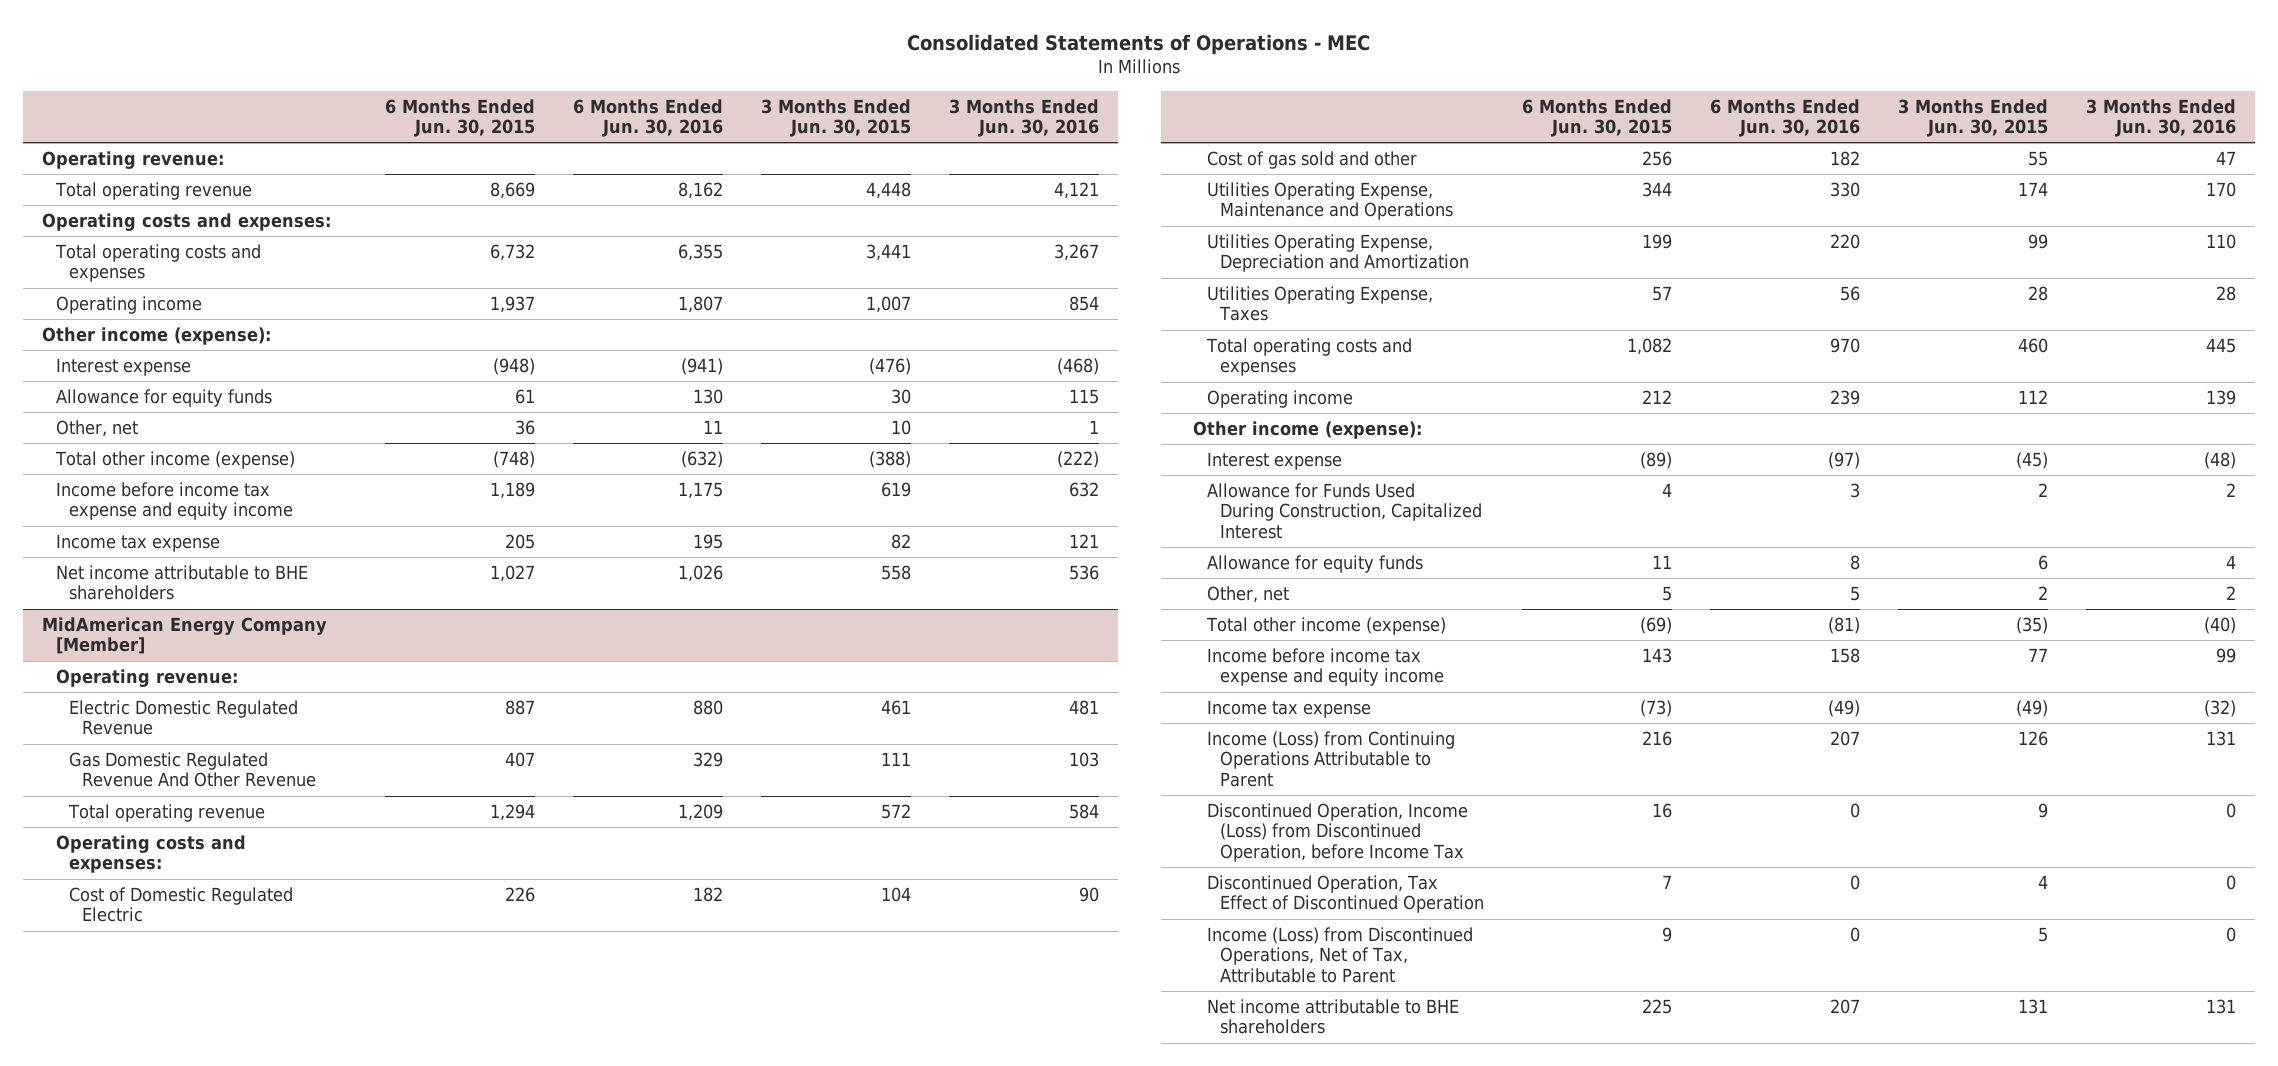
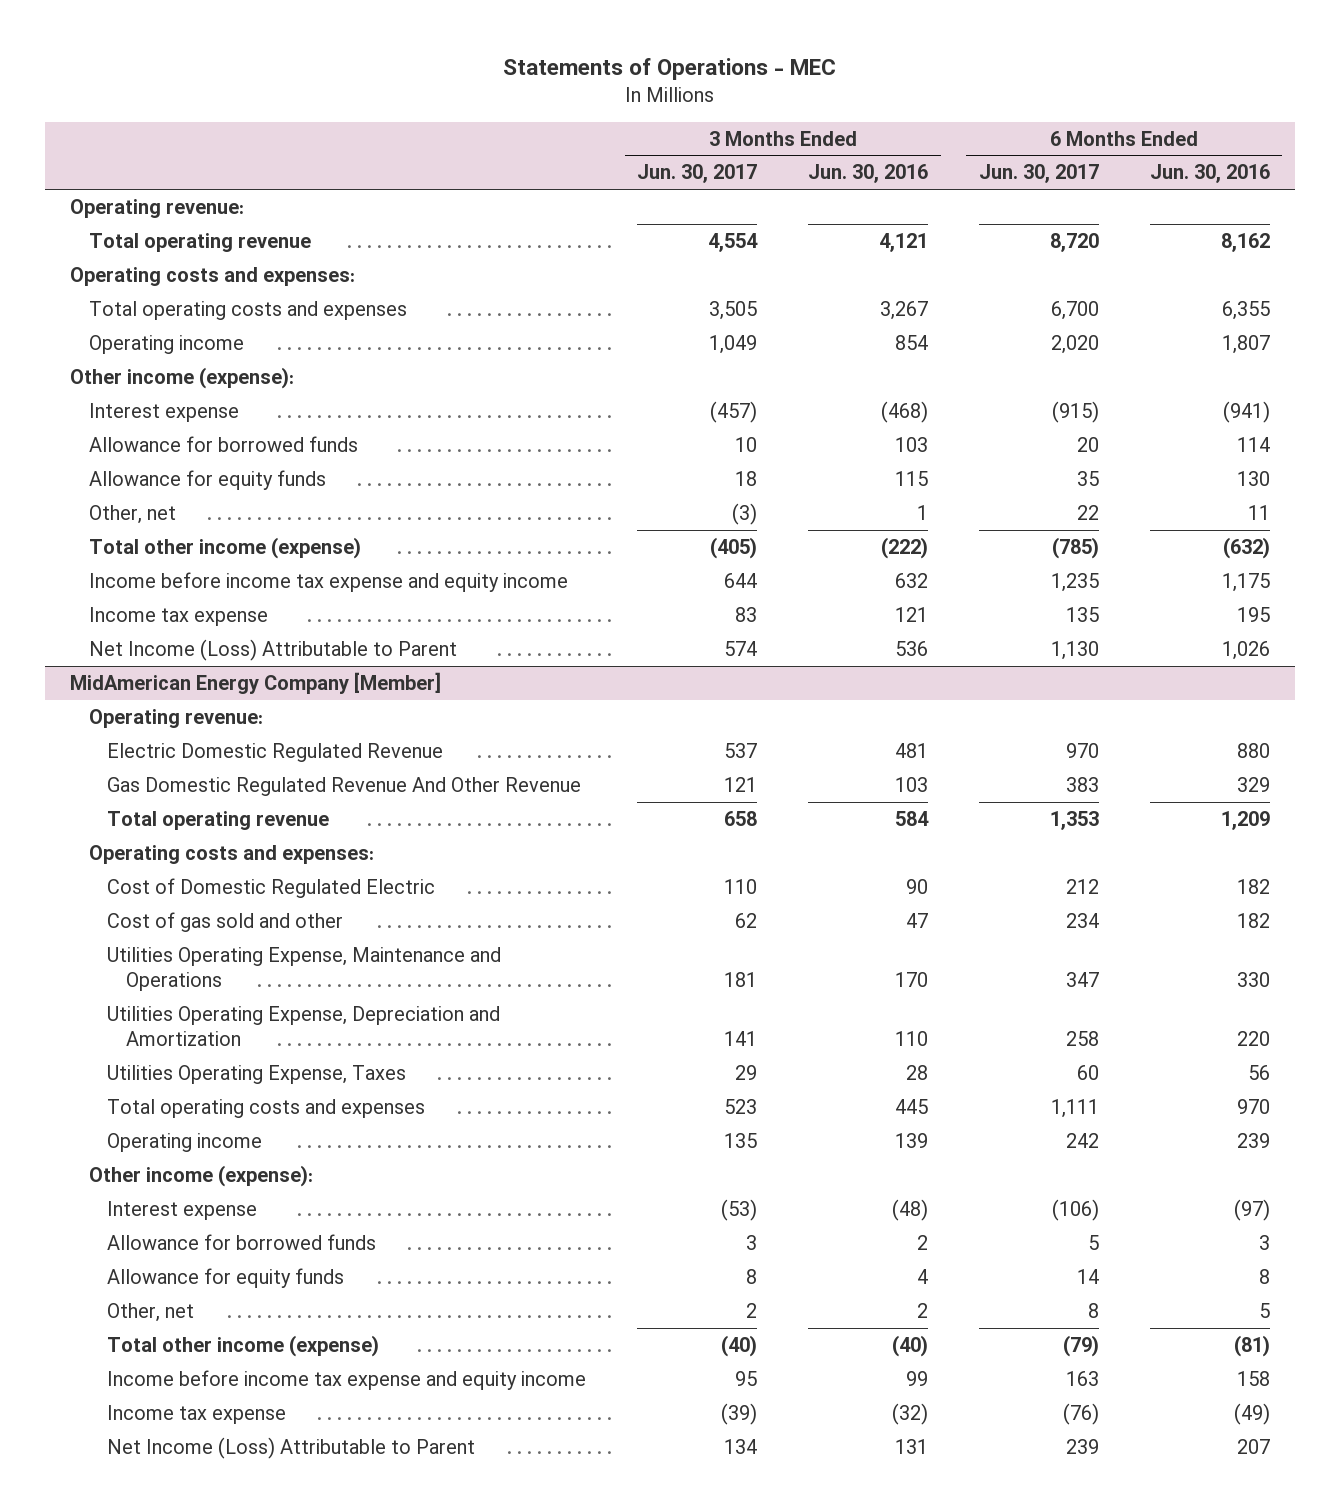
- Consolidated Statements of Operations - MEC
+ Statements of Operations - MEC
- | 6 Months Ended Jun. 30, 2015 | 6 Months Ended Jun. 30, 2016 | 3 Months Ended Jun. 30, 2015 | 3 Months Ended Jun. 30, 2016
+ | 3 Months Ended Jun. 30, 2017 | 3 Months Ended Jun. 30, 2016 | 6 Months Ended Jun. 30, 2017 | 6 Months Ended Jun. 30, 2016
+ Allowance for borrowed funds | 10 | 103 | 20 | 114
- Net income attributable to BHE shareholders | 1,027 | 1,026 | 558 | 536
+ Net Income (Loss) Attributable to Parent | 574 | 536 | 1,130 | 1,026
@ MidAmerican Energy Company [Member]
- Allowance for Funds Used During Construction, Capitalized Interest | 4 | 3 | 2 | 2
+ Allowance for borrowed funds | 3 | 2 | 5 | 3
- Income (Loss) from Continuing Operations Attributable to Parent | 216 | 207 | 126 | 131
- Discontinued Operation, Income (Loss) from Discontinued Operation, before Income Tax | 16 | 0 | 9 | 0
- Discontinued Operation, Tax Effect of Discontinued Operation | 7 | 0 | 4 | 0
- Income (Loss) from Discontinued Operations, Net of Tax, Attributable to Parent | 9 | 0 | 5 | 0
- Net income attributable to BHE shareholders | 225 | 207 | 131 | 131
+ Net Income (Loss) Attributable to Parent | 134 | 131 | 239 | 207

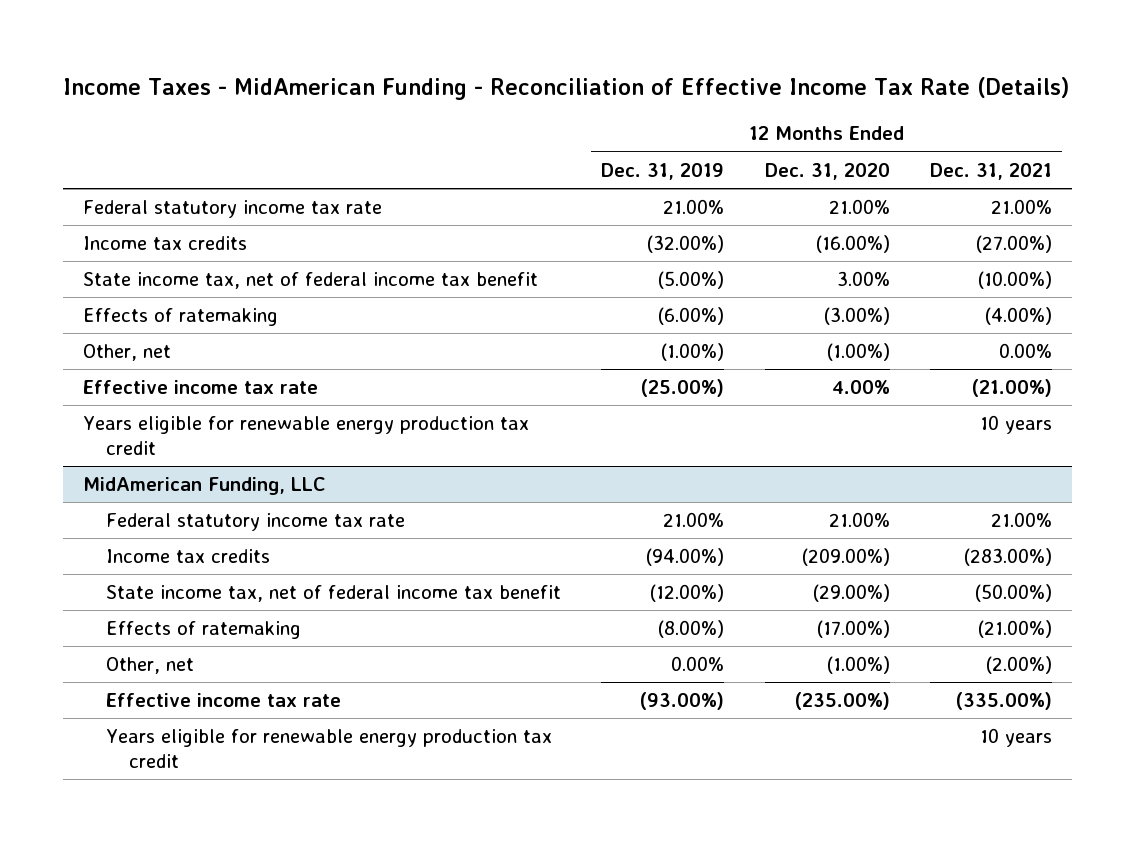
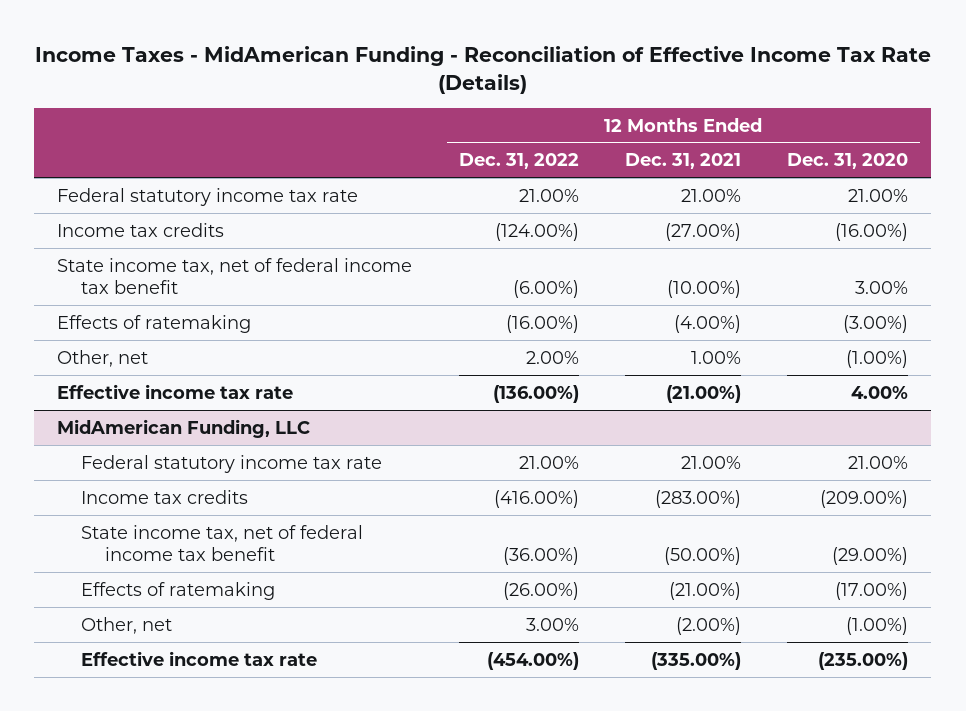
- | 12 Months Ended Dec. 31, 2019 | 12 Months Ended Dec. 31, 2020 | 12 Months Ended Dec. 31, 2021
+ | 12 Months Ended Dec. 31, 2022 | 12 Months Ended Dec. 31, 2021 | 12 Months Ended Dec. 31, 2020
- Other, net | (1.00%) | (1.00%) | 0.00%
+ Other, net | 2.00% | 1.00% | (1.00%)
- Years eligible for renewable energy production tax credit | | | 10 years
@ MidAmerican Funding, LLC
- Years eligible for renewable energy production tax credit | | | 10 years

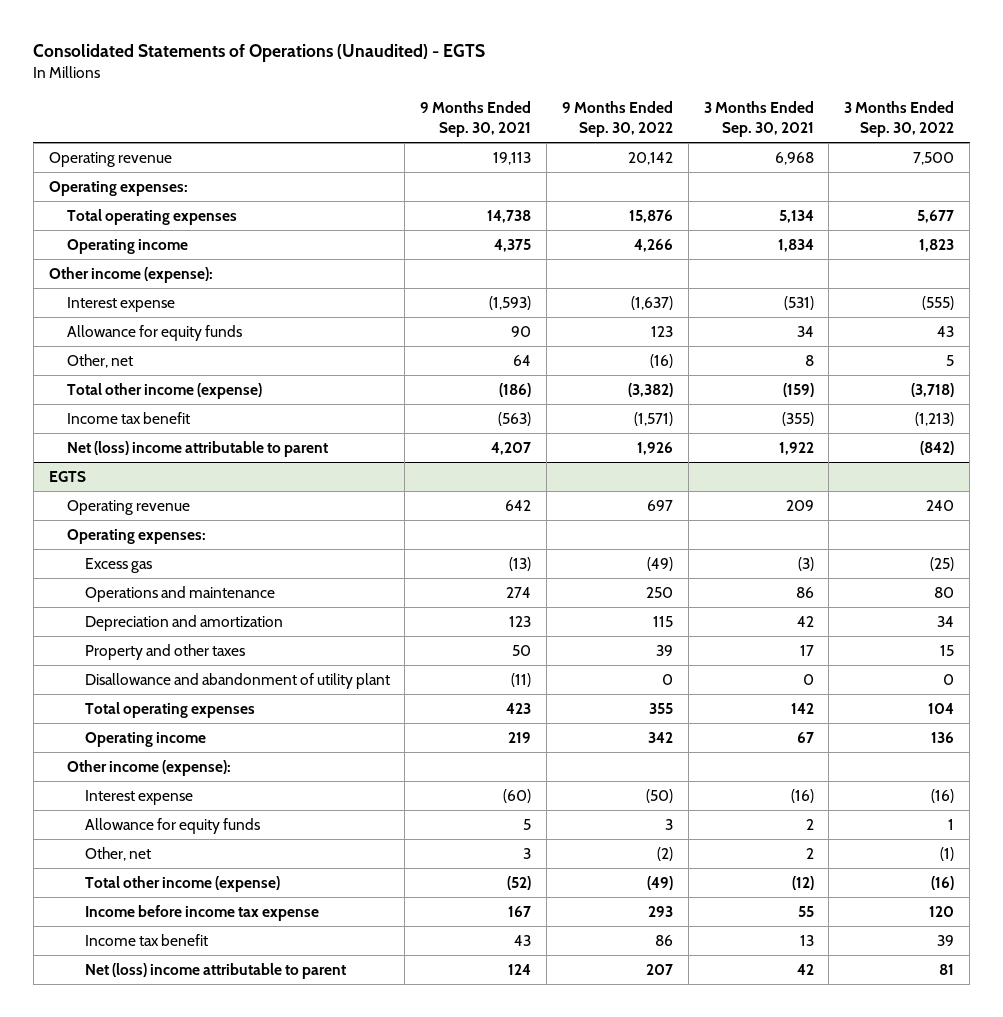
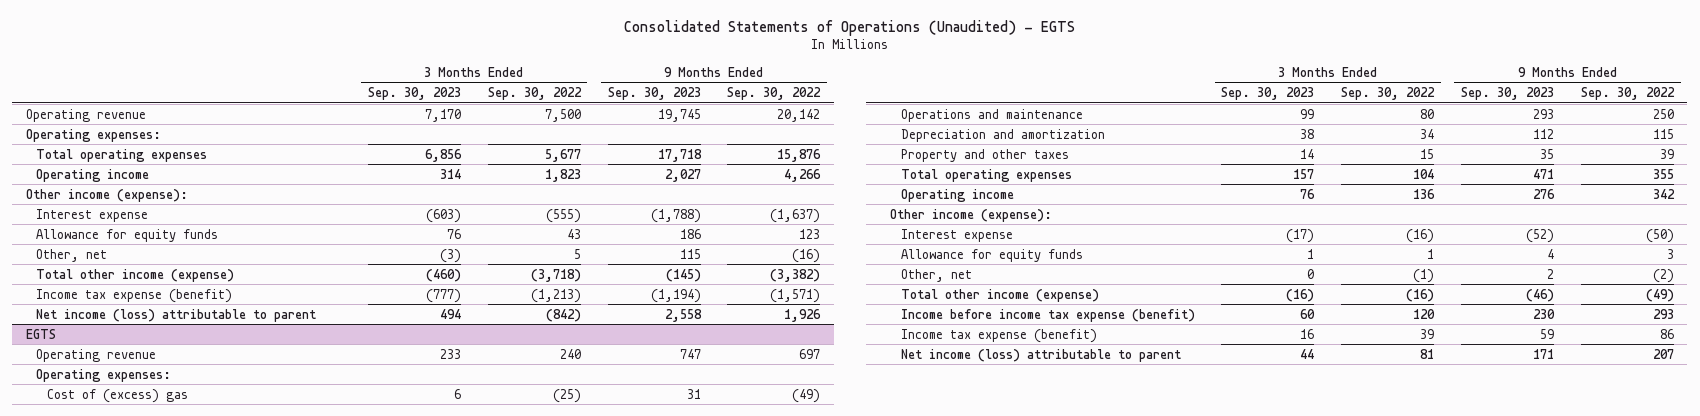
- | 9 Months Ended Sep. 30, 2021 | 9 Months Ended Sep. 30, 2022 | 3 Months Ended Sep. 30, 2021 | 3 Months Ended Sep. 30, 2022
+ | 3 Months Ended Sep. 30, 2023 | 3 Months Ended Sep. 30, 2022 | 9 Months Ended Sep. 30, 2023 | 9 Months Ended Sep. 30, 2022
- Income tax benefit | (563) | (1,571) | (355) | (1,213)
- Net (loss) income attributable to parent | 4,207 | 1,926 | 1,922 | (842)
+ Income tax expense (benefit) | (777) | (1,213) | (1,194) | (1,571)
+ Net income (loss) attributable to parent | 494 | (842) | 2,558 | 1,926
@ EGTS
- Excess gas | (13) | (49) | (3) | (25)
+ Cost of (excess) gas | 6 | (25) | 31 | (49)
- Disallowance and abandonment of utility plant | (11) | 0 | 0 | 0
- Income before income tax expense | 167 | 293 | 55 | 120
- Income tax benefit | 43 | 86 | 13 | 39
- Net (loss) income attributable to parent | 124 | 207 | 42 | 81
+ Income before income tax expense (benefit) | 60 | 120 | 230 | 293
+ Income tax expense (benefit) | 16 | 39 | 59 | 86
+ Net income (loss) attributable to parent | 44 | 81 | 171 | 207

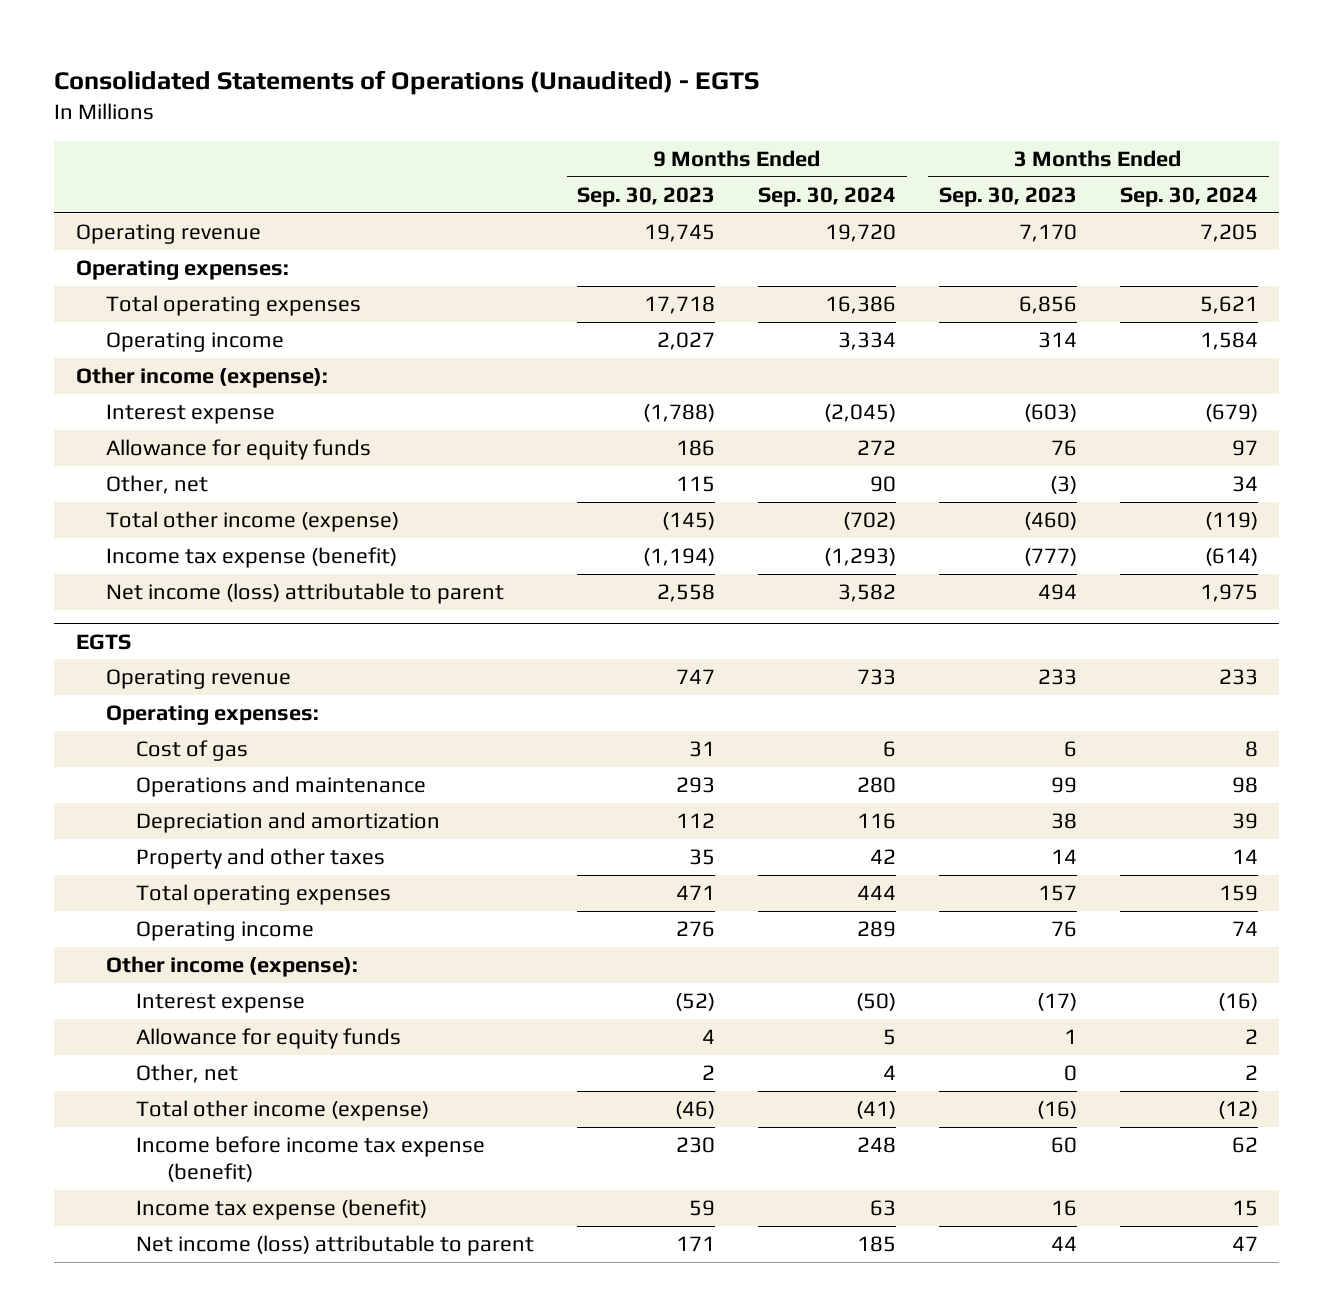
- | 3 Months Ended Sep. 30, 2023 | 3 Months Ended Sep. 30, 2022 | 9 Months Ended Sep. 30, 2023 | 9 Months Ended Sep. 30, 2022
+ | 9 Months Ended Sep. 30, 2023 | 9 Months Ended Sep. 30, 2024 | 3 Months Ended Sep. 30, 2023 | 3 Months Ended Sep. 30, 2024
@ EGTS
- Cost of (excess) gas | 6 | (25) | 31 | (49)
+ Cost of gas | 31 | 6 | 6 | 8

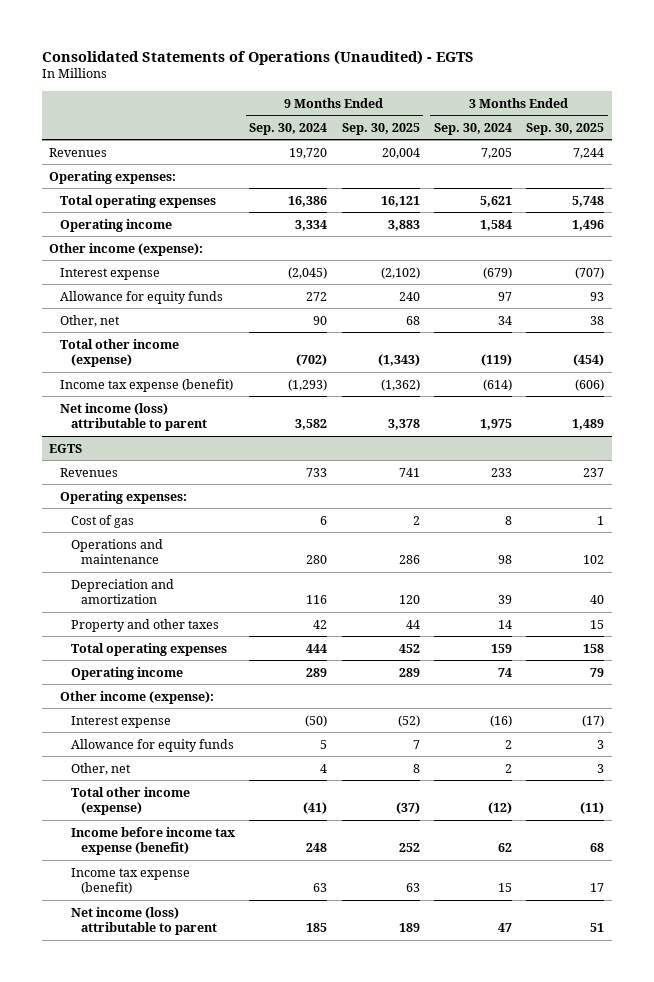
- | 9 Months Ended Sep. 30, 2023 | 9 Months Ended Sep. 30, 2024 | 3 Months Ended Sep. 30, 2023 | 3 Months Ended Sep. 30, 2024
+ | 9 Months Ended Sep. 30, 2024 | 9 Months Ended Sep. 30, 2025 | 3 Months Ended Sep. 30, 2024 | 3 Months Ended Sep. 30, 2025
- Operating revenue | 19,745 | 19,720 | 7,170 | 7,205
+ Revenues | 19,720 | 20,004 | 7,205 | 7,244
@ EGTS
- Operating revenue | 747 | 733 | 233 | 233
+ Revenues | 733 | 741 | 233 | 237

